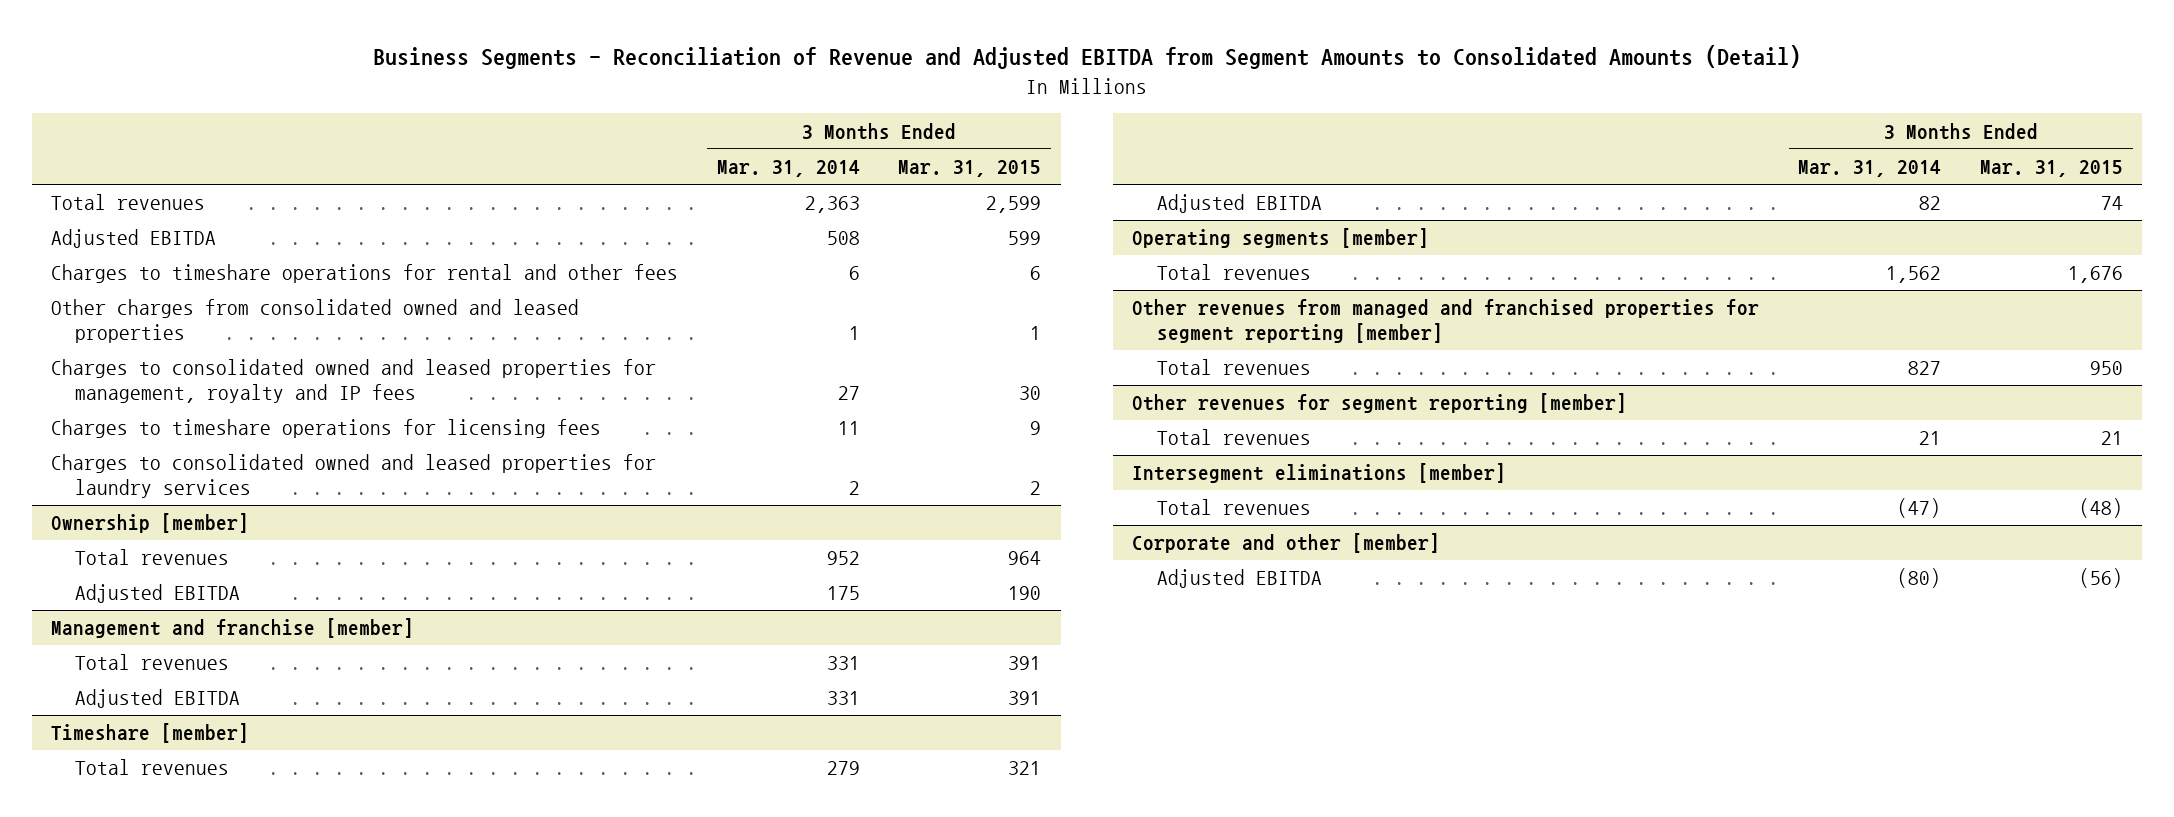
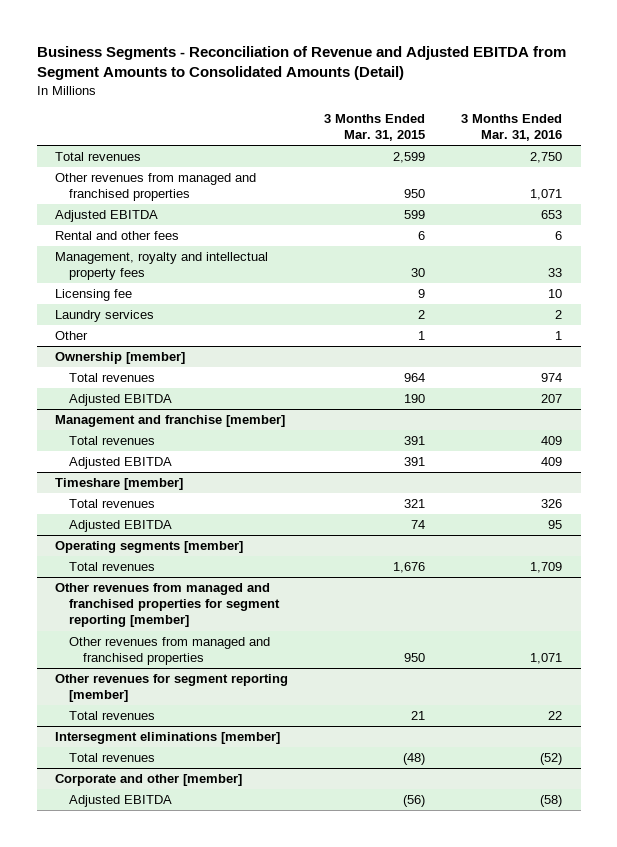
- | 3 Months Ended Mar. 31, 2014 | 3 Months Ended Mar. 31, 2015
+ | 3 Months Ended Mar. 31, 2015 | 3 Months Ended Mar. 31, 2016
+ Other revenues from managed and franchised properties | 950 | 1,071
- Charges to timeshare operations for rental and other fees | 6 | 6
- Other charges from consolidated owned and leased properties | 1 | 1
- Charges to consolidated owned and leased properties for management, royalty and IP fees | 27 | 30
- Charges to timeshare operations for licensing fees | 11 | 9
- Charges to consolidated owned and leased properties for laundry services | 2 | 2
+ Rental and other fees | 6 | 6
+ Management, royalty and intellectual property fees | 30 | 33
+ Licensing fee | 9 | 10
+ Laundry services | 2 | 2
+ Other | 1 | 1
@ Other revenues from managed and franchised properties for segment reporting [member]
- Total revenues | 827 | 950
+ Other revenues from managed and franchised properties | 950 | 1,071

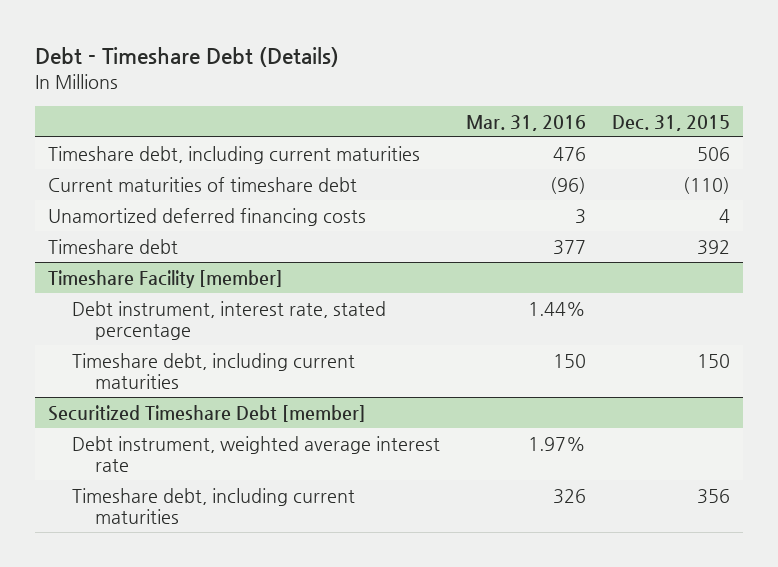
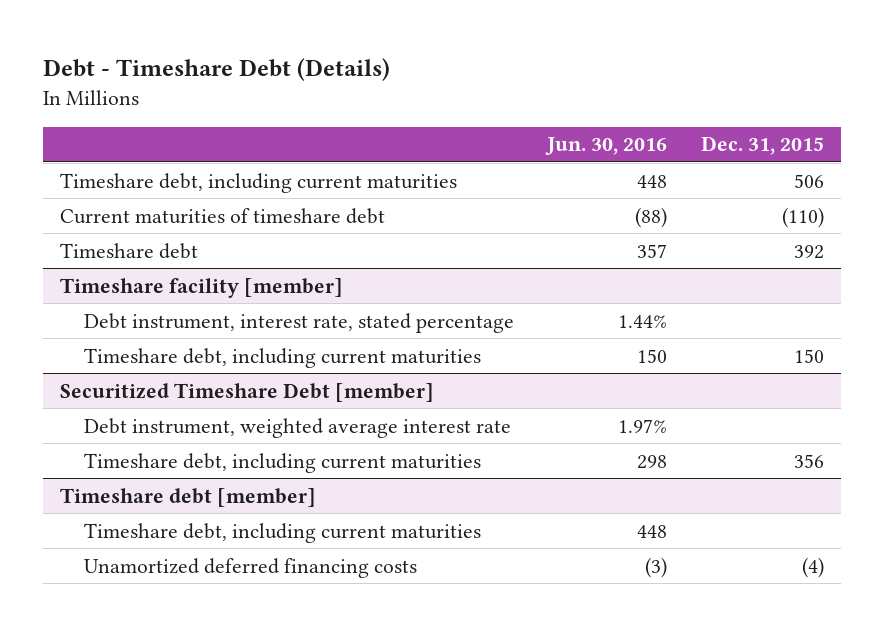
- | Mar. 31, 2016 | Dec. 31, 2015
+ | Jun. 30, 2016 | Dec. 31, 2015
- Unamortized deferred financing costs | 3 | 4
- Timeshare Facility [member]
+ Timeshare facility [member]
+ Timeshare debt [member]
+ Timeshare debt, including current maturities | 448 |
+ Unamortized deferred financing costs | (3) | (4)

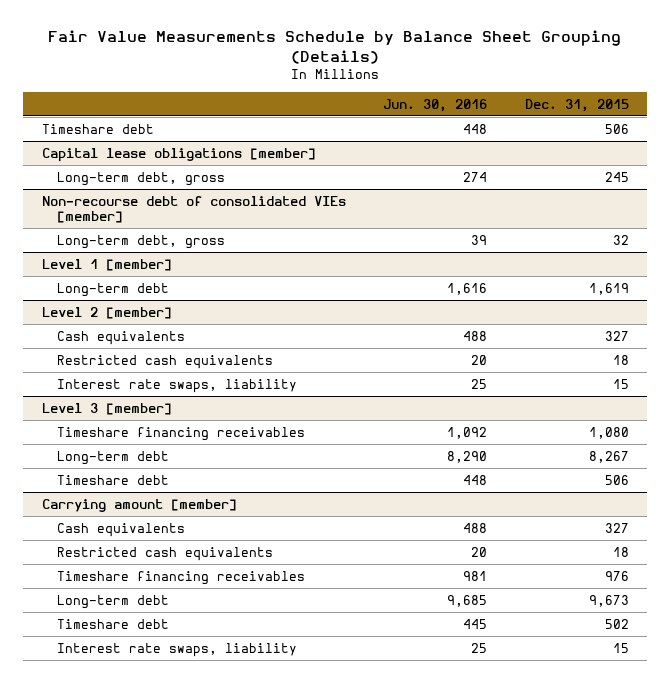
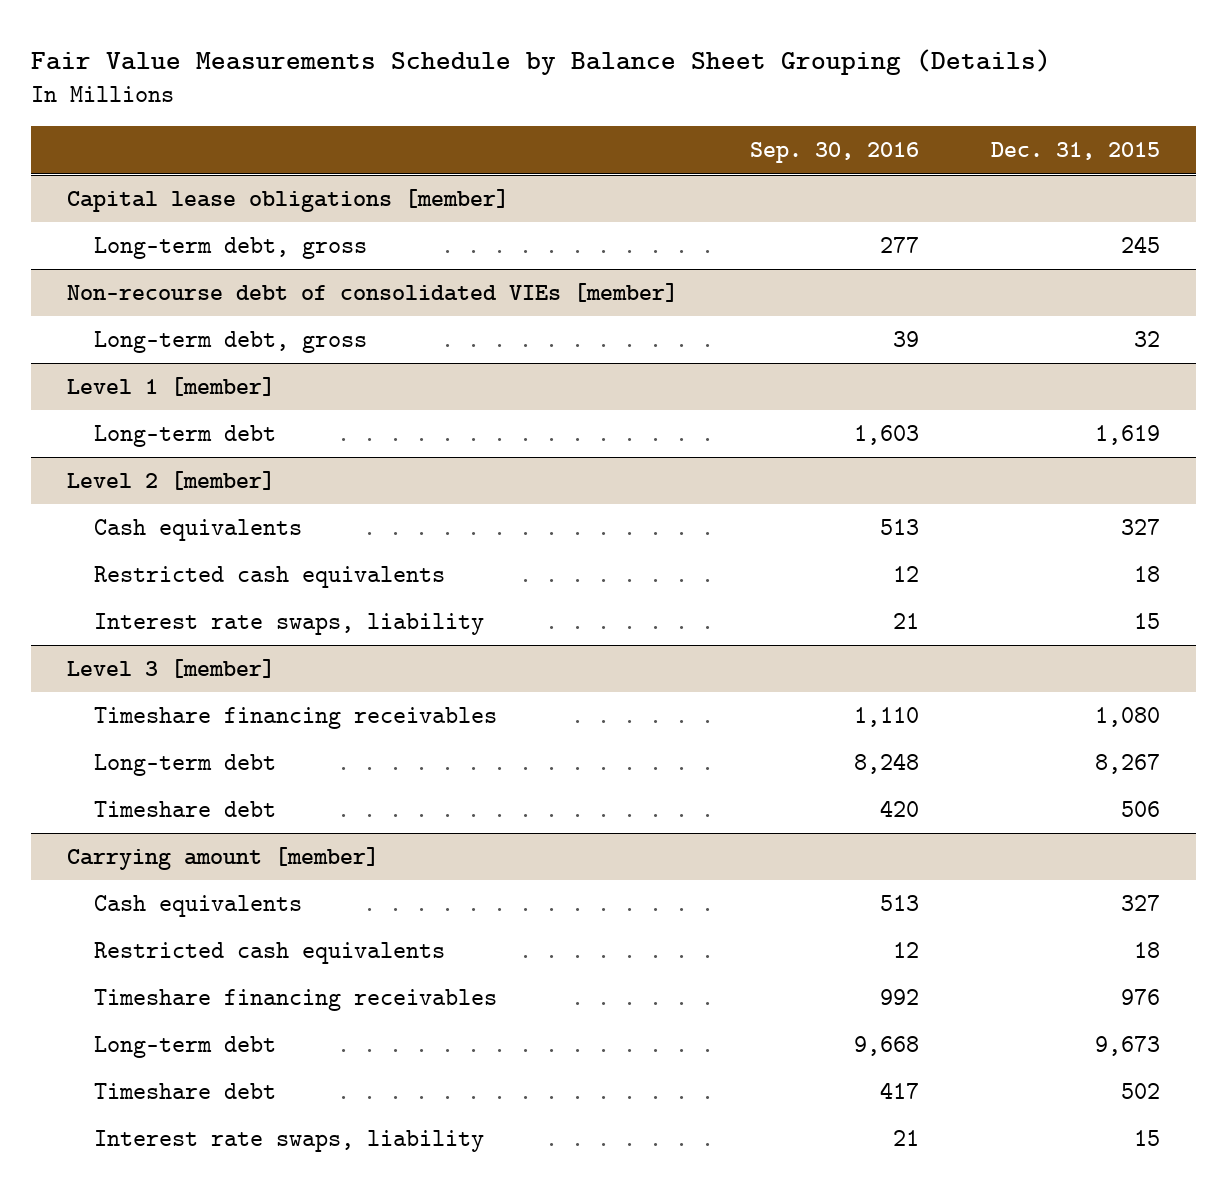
- | Jun. 30, 2016 | Dec. 31, 2015
+ | Sep. 30, 2016 | Dec. 31, 2015
- Timeshare debt | 448 | 506

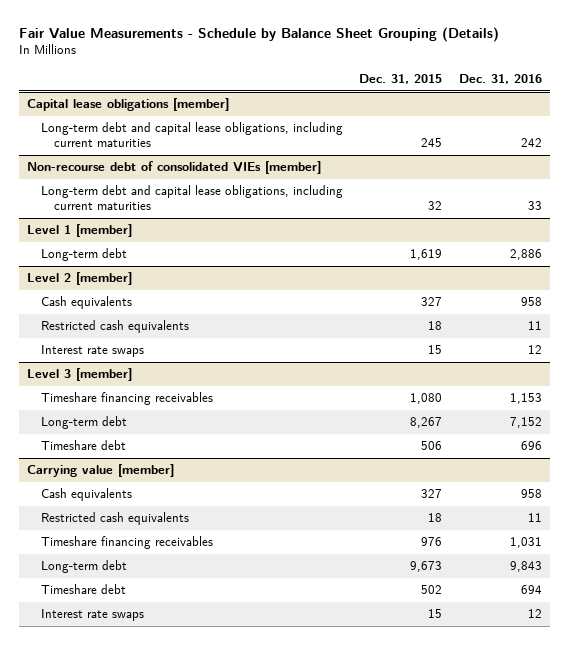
- Fair Value Measurements Schedule by Balance Sheet Grouping (Details)
+ Fair Value Measurements - Schedule by Balance Sheet Grouping (Details)
- | Sep. 30, 2016 | Dec. 31, 2015
+ | Dec. 31, 2015 | Dec. 31, 2016
@ Capital lease obligations [member]
- Long-term debt, gross | 277 | 245
+ Long-term debt and capital lease obligations, including current maturities | 245 | 242
@ Non-recourse debt of consolidated VIEs [member]
- Long-term debt, gross | 39 | 32
+ Long-term debt and capital lease obligations, including current maturities | 32 | 33
@ Level 2 [member]
- Interest rate swaps, liability | 21 | 15
+ Interest rate swaps | 15 | 12
- Carrying amount [member]
+ Carrying value [member]
- Interest rate swaps, liability | 21 | 15
+ Interest rate swaps | 15 | 12

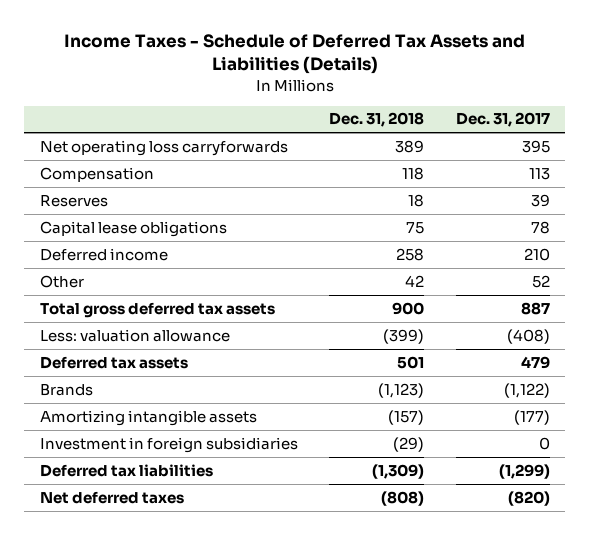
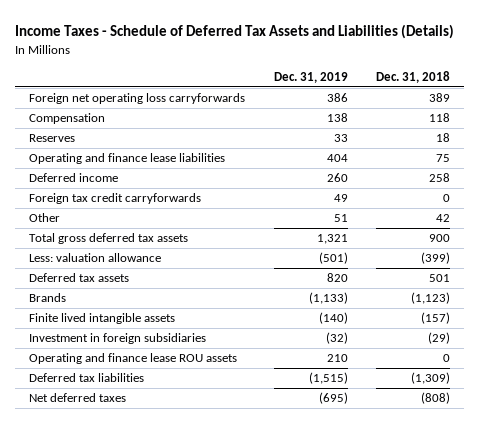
- | Dec. 31, 2018 | Dec. 31, 2017
+ | Dec. 31, 2019 | Dec. 31, 2018
- Net operating loss carryforwards | 389 | 395
+ Foreign net operating loss carryforwards | 386 | 389
- Capital lease obligations | 75 | 78
+ Operating and finance lease liabilities | 404 | 75
+ Foreign tax credit carryforwards | 49 | 0
- Amortizing intangible assets | (157) | (177)
+ Finite lived intangible assets | (140) | (157)
+ Operating and finance lease ROU assets | 210 | 0

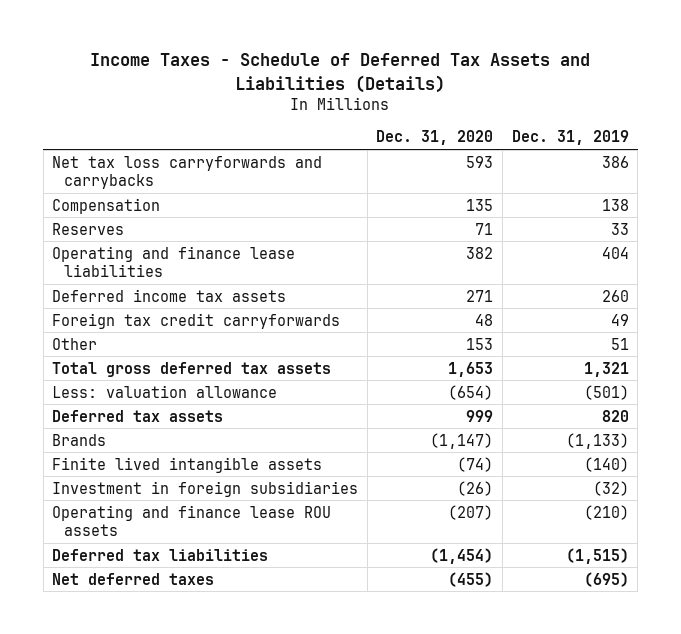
- | Dec. 31, 2019 | Dec. 31, 2018
+ | Dec. 31, 2020 | Dec. 31, 2019
- Foreign net operating loss carryforwards | 386 | 389
+ Net tax loss carryforwards and carrybacks | 593 | 386
- Deferred income | 260 | 258
+ Deferred income tax assets | 271 | 260
- Operating and finance lease ROU assets | 210 | 0
+ Operating and finance lease ROU assets | (207) | (210)

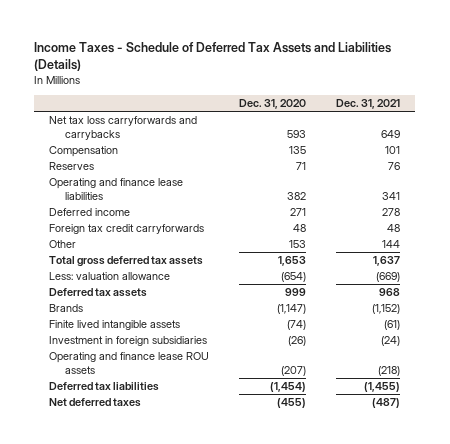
- | Dec. 31, 2020 | Dec. 31, 2019
+ | Dec. 31, 2020 | Dec. 31, 2021
- Deferred income tax assets | 271 | 260
+ Deferred income | 271 | 278

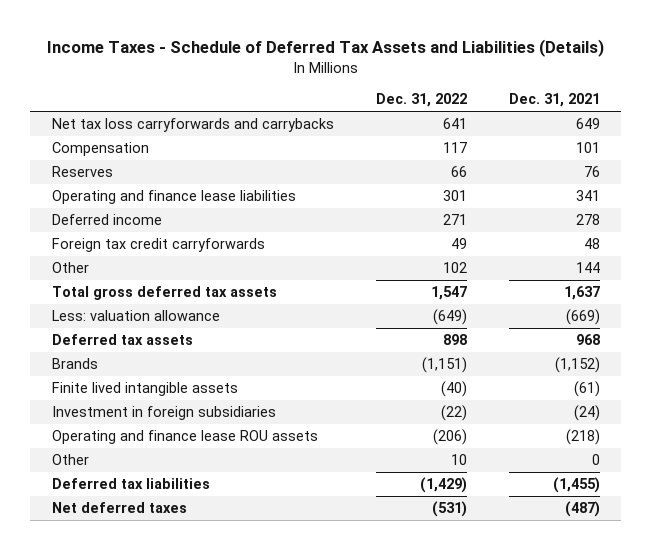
- | Dec. 31, 2020 | Dec. 31, 2021
+ | Dec. 31, 2022 | Dec. 31, 2021
+ Other | 10 | 0

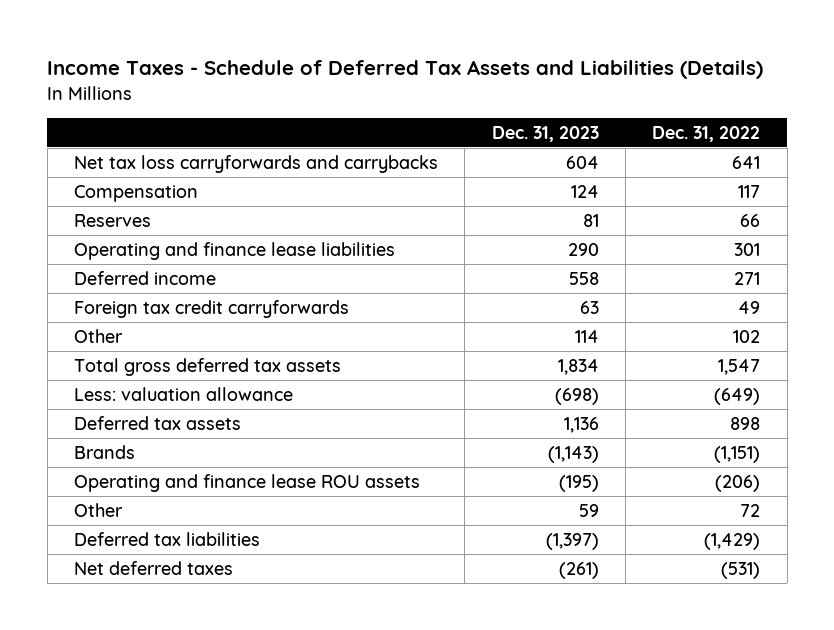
- | Dec. 31, 2022 | Dec. 31, 2021
+ | Dec. 31, 2023 | Dec. 31, 2022
- Finite lived intangible assets | (40) | (61)
- Investment in foreign subsidiaries | (22) | (24)
- Other | 10 | 0
+ Other | 59 | 72

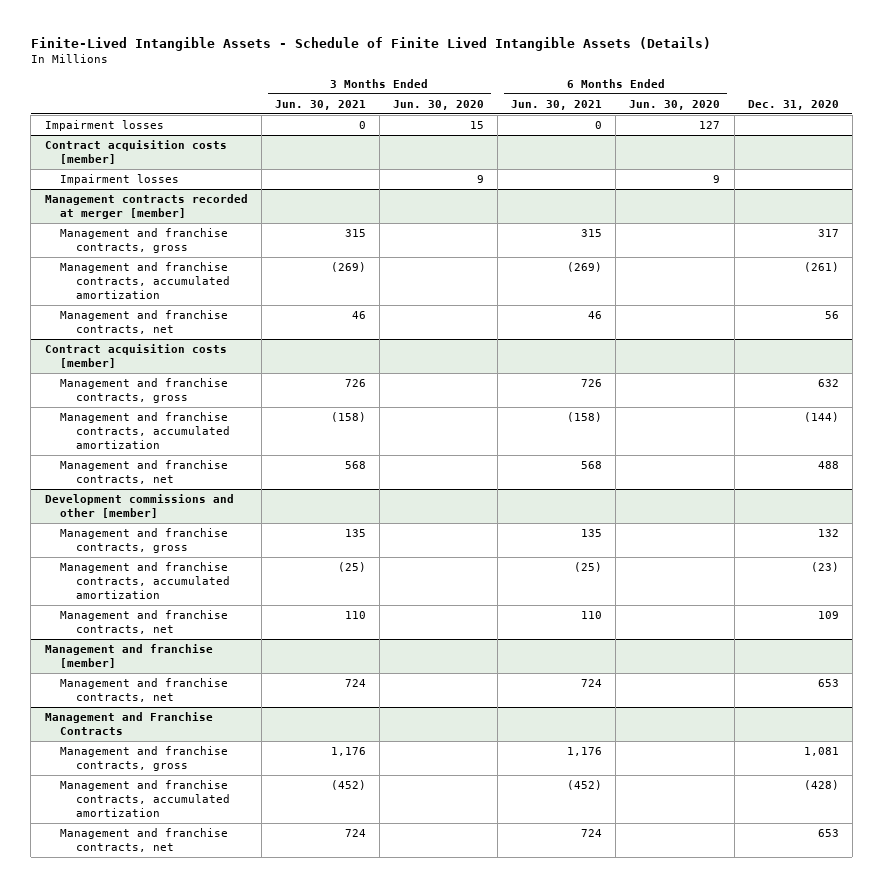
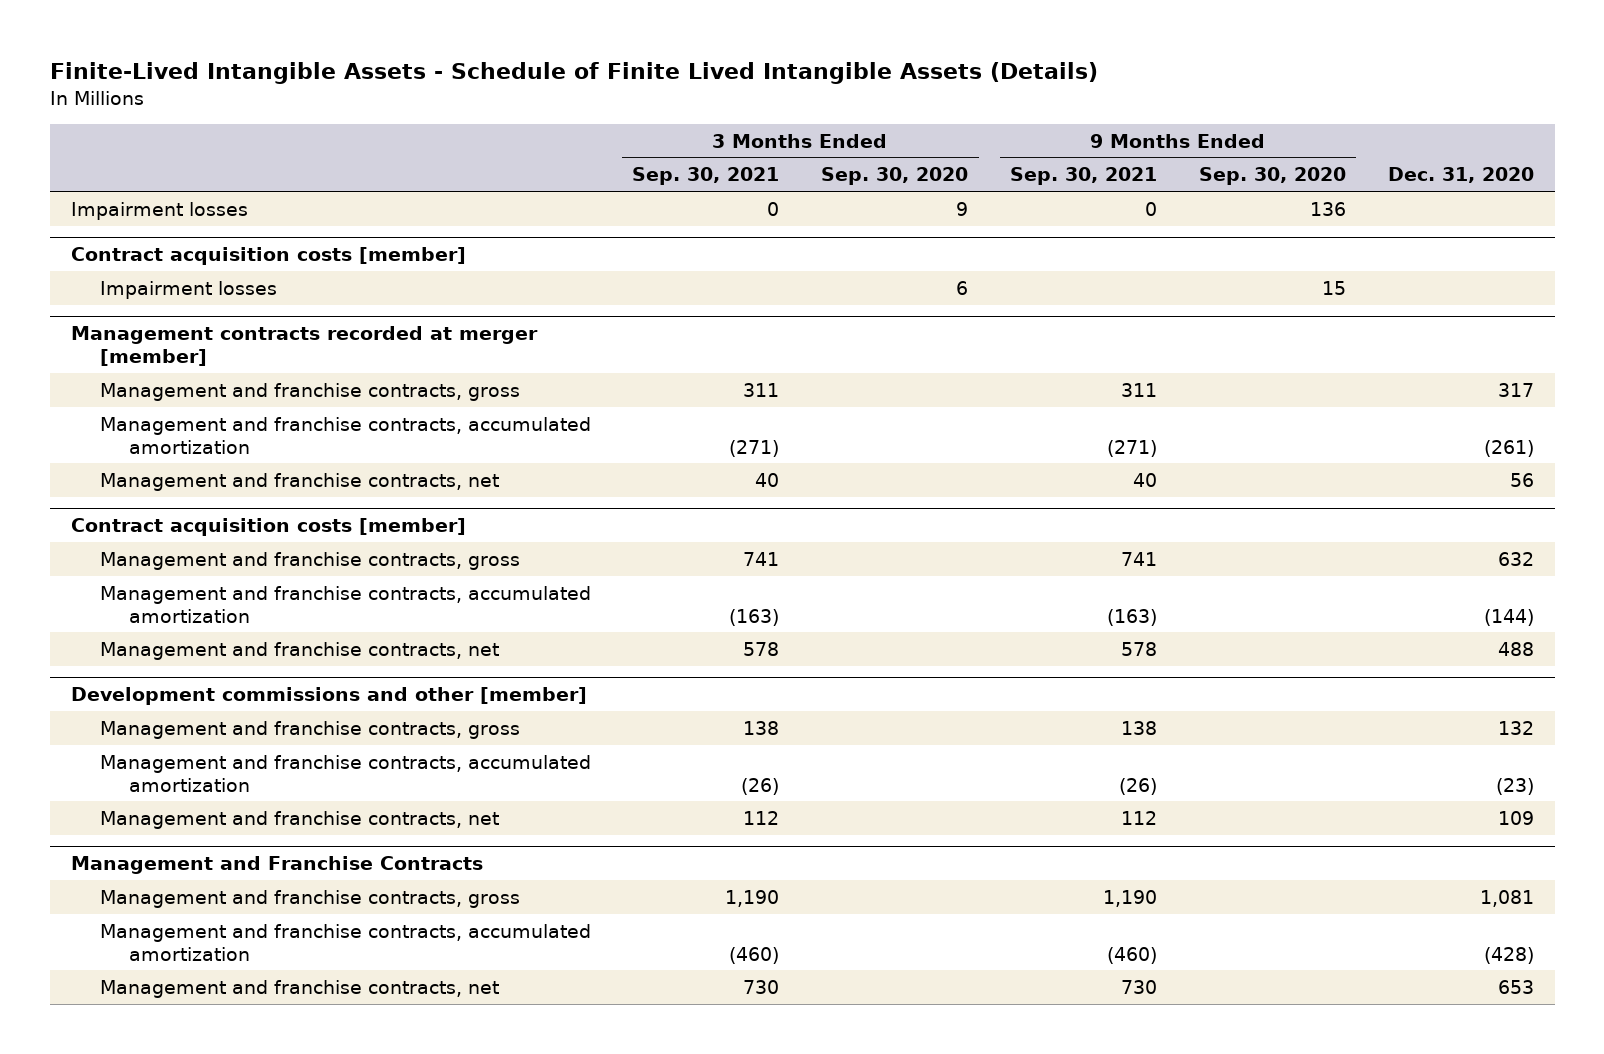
- | 3 Months Ended Jun. 30, 2021 | 3 Months Ended Jun. 30, 2020 | 6 Months Ended Jun. 30, 2021 | 6 Months Ended Jun. 30, 2020 | Dec. 31, 2020
+ | 3 Months Ended Sep. 30, 2021 | 3 Months Ended Sep. 30, 2020 | 9 Months Ended Sep. 30, 2021 | 9 Months Ended Sep. 30, 2020 | Dec. 31, 2020
- Management and franchise [member]
- Management and franchise contracts, net | 724 | | 724 | | 653

